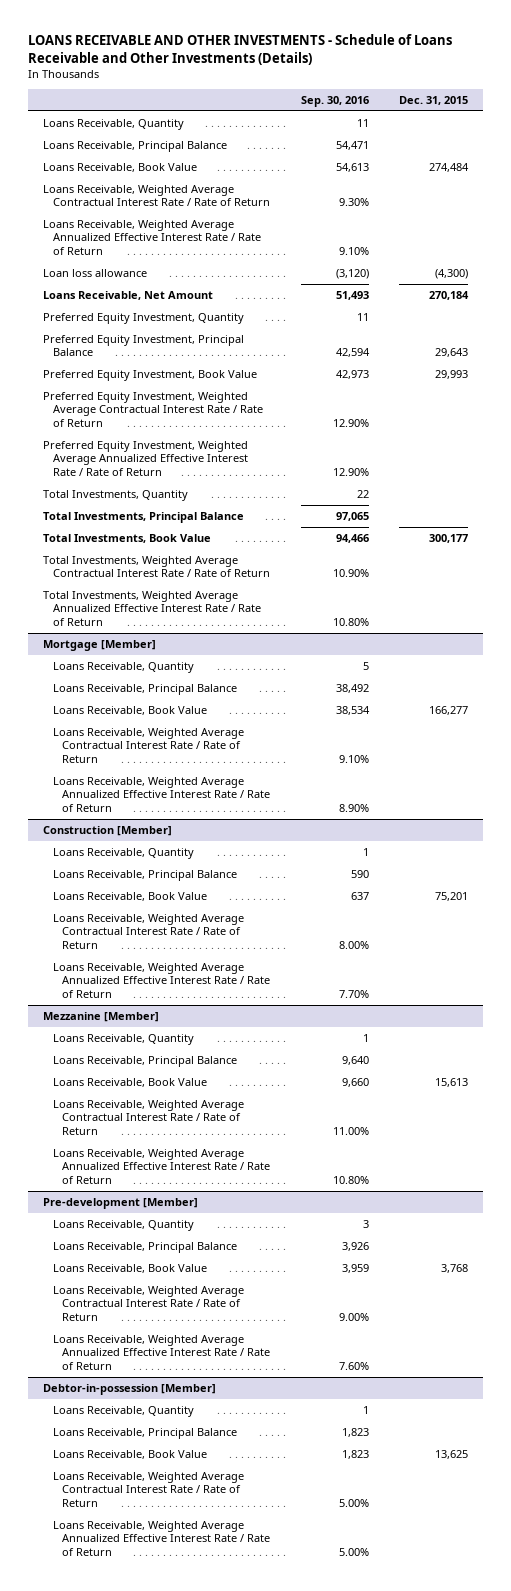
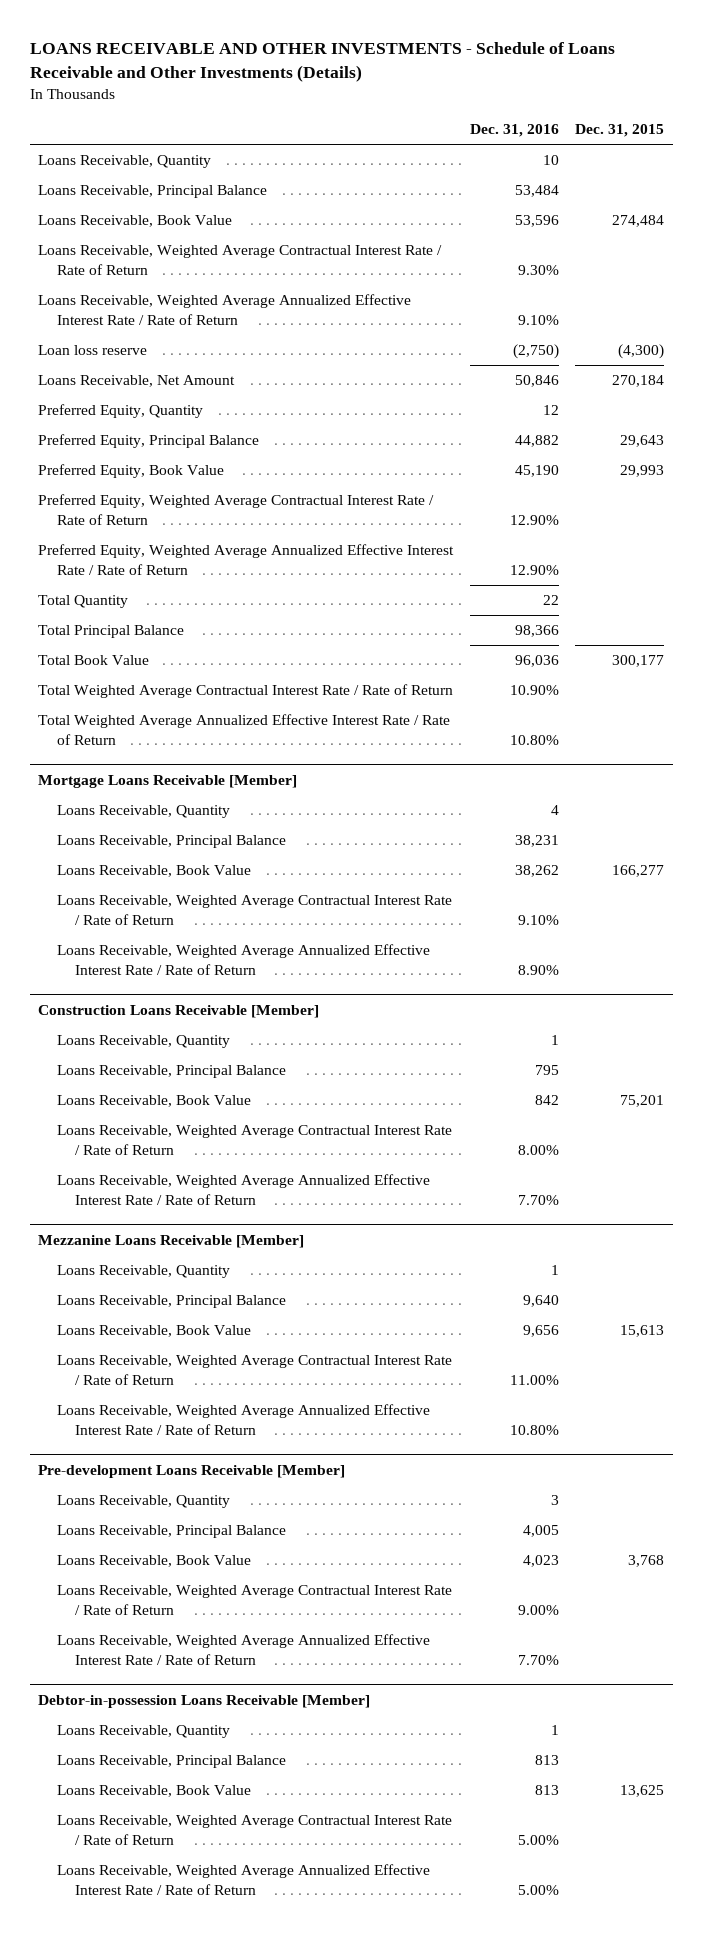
- | Sep. 30, 2016 | Dec. 31, 2015
+ | Dec. 31, 2016 | Dec. 31, 2015
- Loan loss allowance | (3,120) | (4,300)
+ Loan loss reserve | (2,750) | (4,300)
- Preferred Equity Investment, Quantity | 11 |
- Preferred Equity Investment, Principal Balance | 42,594 | 29,643
- Preferred Equity Investment, Book Value | 42,973 | 29,993
- Preferred Equity Investment, Weighted Average Contractual Interest Rate / Rate of Return | 12.90% |
- Preferred Equity Investment, Weighted Average Annualized Effective Interest Rate / Rate of Return | 12.90% |
- Total Investments, Quantity | 22 |
- Total Investments, Principal Balance | 97,065 |
- Total Investments, Book Value | 94,466 | 300,177
- Total Investments, Weighted Average Contractual Interest Rate / Rate of Return | 10.90% |
- Total Investments, Weighted Average Annualized Effective Interest Rate / Rate of Return | 10.80% |
- Mortgage [Member]
+ Preferred Equity, Quantity | 12 |
+ Preferred Equity, Principal Balance | 44,882 | 29,643
+ Preferred Equity, Book Value | 45,190 | 29,993
+ Preferred Equity, Weighted Average Contractual Interest Rate / Rate of Return | 12.90% |
+ Preferred Equity, Weighted Average Annualized Effective Interest Rate / Rate of Return | 12.90% |
+ Total Quantity | 22 |
+ Total Principal Balance | 98,366 |
+ Total Book Value | 96,036 | 300,177
+ Total Weighted Average Contractual Interest Rate / Rate of Return | 10.90% |
+ Total Weighted Average Annualized Effective Interest Rate / Rate of Return | 10.80% |
+ Mortgage Loans Receivable [Member]
- Construction [Member]
+ Construction Loans Receivable [Member]
- Mezzanine [Member]
+ Mezzanine Loans Receivable [Member]
- Pre-development [Member]
+ Pre-development Loans Receivable [Member]
- Debtor-in-possession [Member]
+ Debtor-in-possession Loans Receivable [Member]

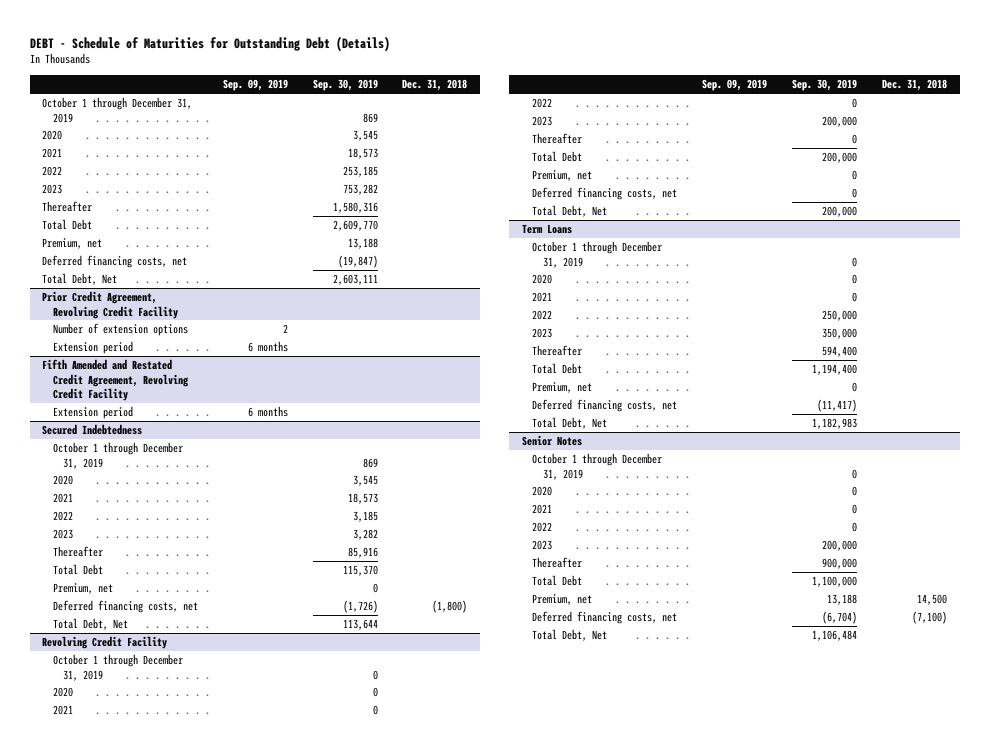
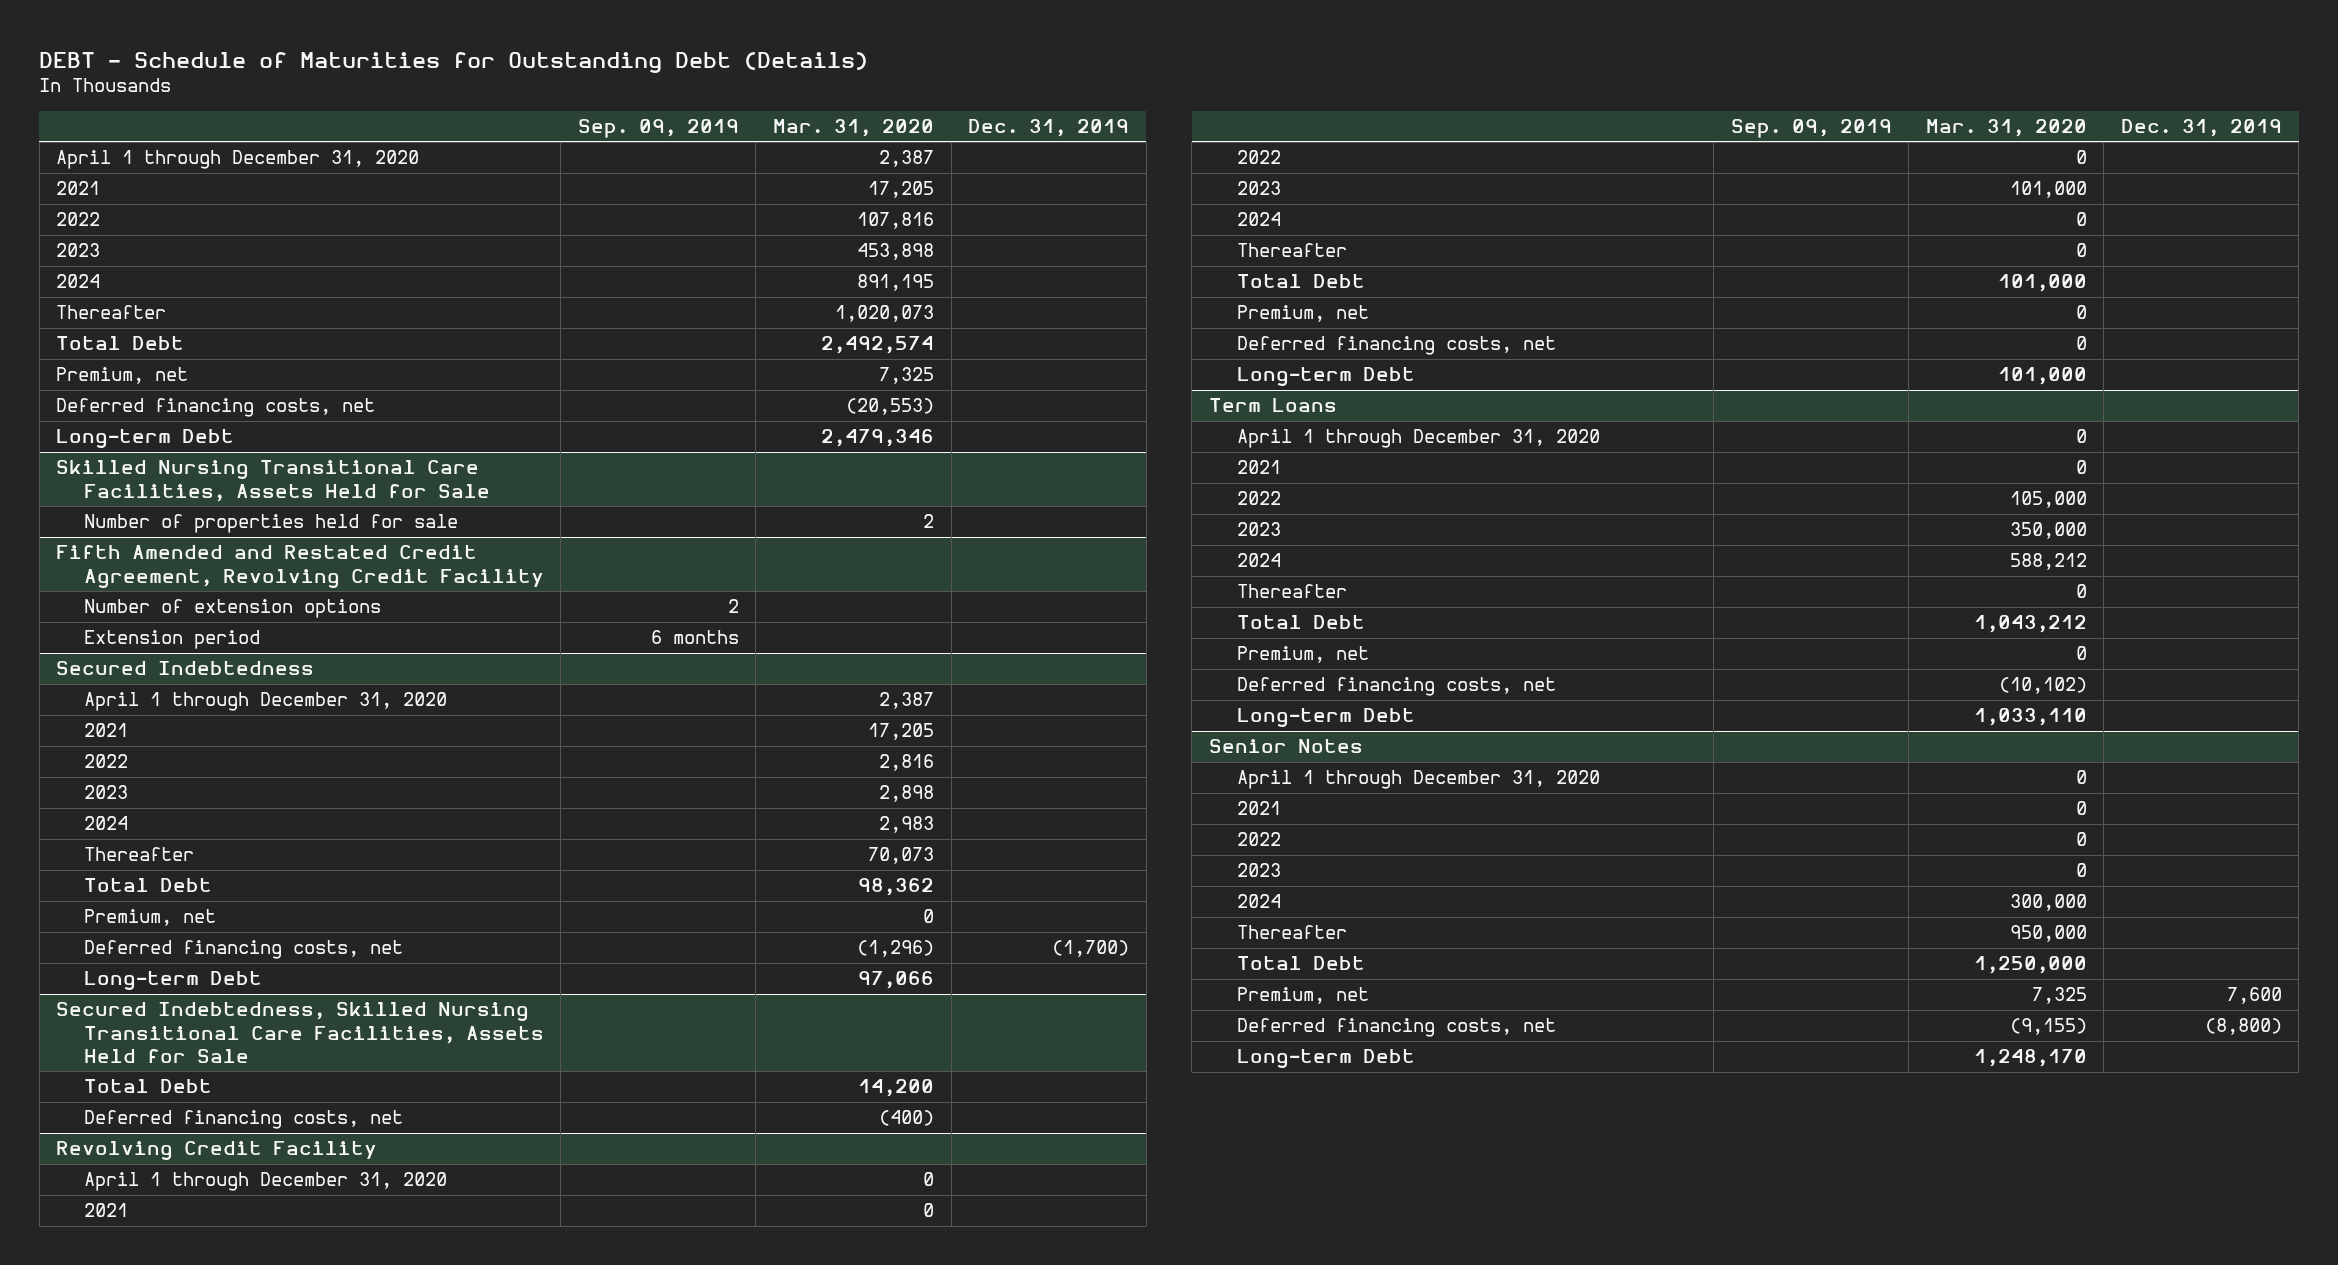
- | Sep. 09, 2019 | Sep. 30, 2019 | Dec. 31, 2018
+ | Sep. 09, 2019 | Mar. 31, 2020 | Dec. 31, 2019
- October 1 through December 31, 2019 | | 869 |
- 2020 | | 3,545 |
+ April 1 through December 31, 2020 | | 2,387 |
+ 2024 | | 891,195 |
- Total Debt, Net | | 2,603,111 |
- Prior Credit Agreement, Revolving Credit Facility
- Number of extension options | 2 | |
- Extension period | 6 months | |
+ Long-term Debt | | 2,479,346 |
+ Skilled Nursing Transitional Care Facilities, Assets Held for Sale
+ Number of properties held for sale | | 2 |
@ Fifth Amended and Restated Credit Agreement, Revolving Credit Facility
+ Number of extension options | 2 | |
@ Secured Indebtedness
- October 1 through December 31, 2019 | | 869 |
- 2020 | | 3,545 |
+ April 1 through December 31, 2020 | | 2,387 |
+ 2024 | | 2,983 |
- Total Debt, Net | | 113,644 |
+ Long-term Debt | | 97,066 |
+ Secured Indebtedness, Skilled Nursing Transitional Care Facilities, Assets Held for Sale
+ Total Debt | | 14,200 |
+ Deferred financing costs, net | | (400) |
@ Revolving Credit Facility
- October 1 through December 31, 2019 | | 0 |
- 2020 | | 0 |
+ April 1 through December 31, 2020 | | 0 |
+ 2024 | | 0 |
- Total Debt, Net | | 200,000 |
+ Long-term Debt | | 101,000 |
@ Term Loans
- October 1 through December 31, 2019 | | 0 |
- 2020 | | 0 |
+ April 1 through December 31, 2020 | | 0 |
+ 2024 | | 588,212 |
- Total Debt, Net | | 1,182,983 |
+ Long-term Debt | | 1,033,110 |
@ Senior Notes
- October 1 through December 31, 2019 | | 0 |
- 2020 | | 0 |
+ April 1 through December 31, 2020 | | 0 |
+ 2024 | | 300,000 |
- Total Debt, Net | | 1,106,484 |
+ Long-term Debt | | 1,248,170 |

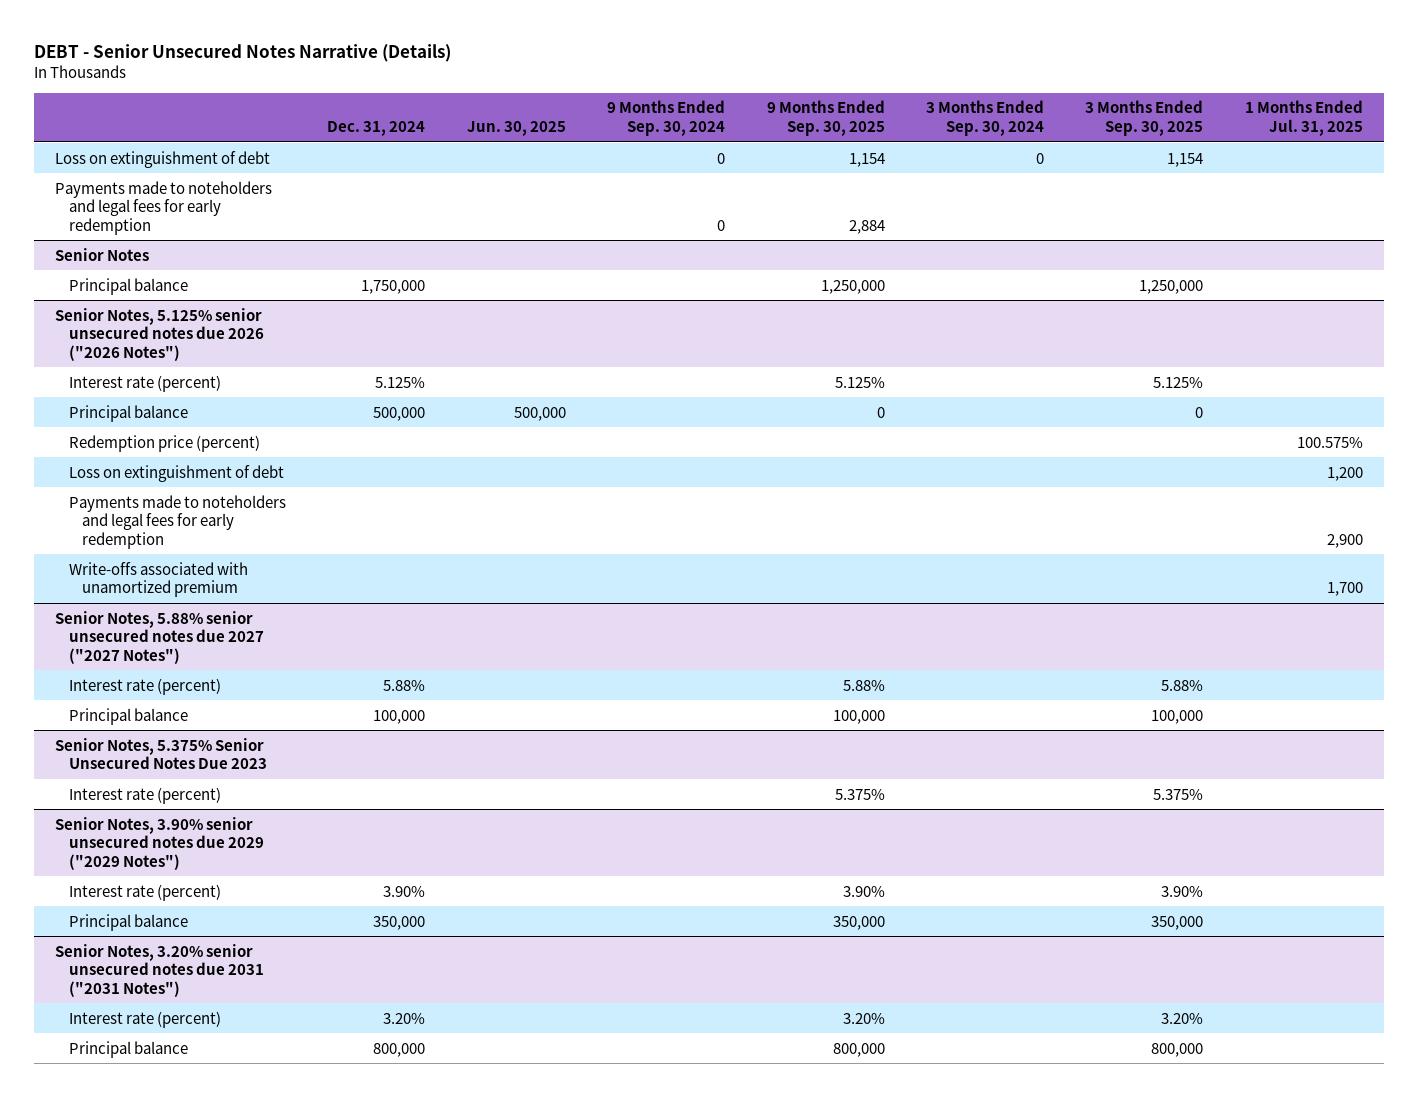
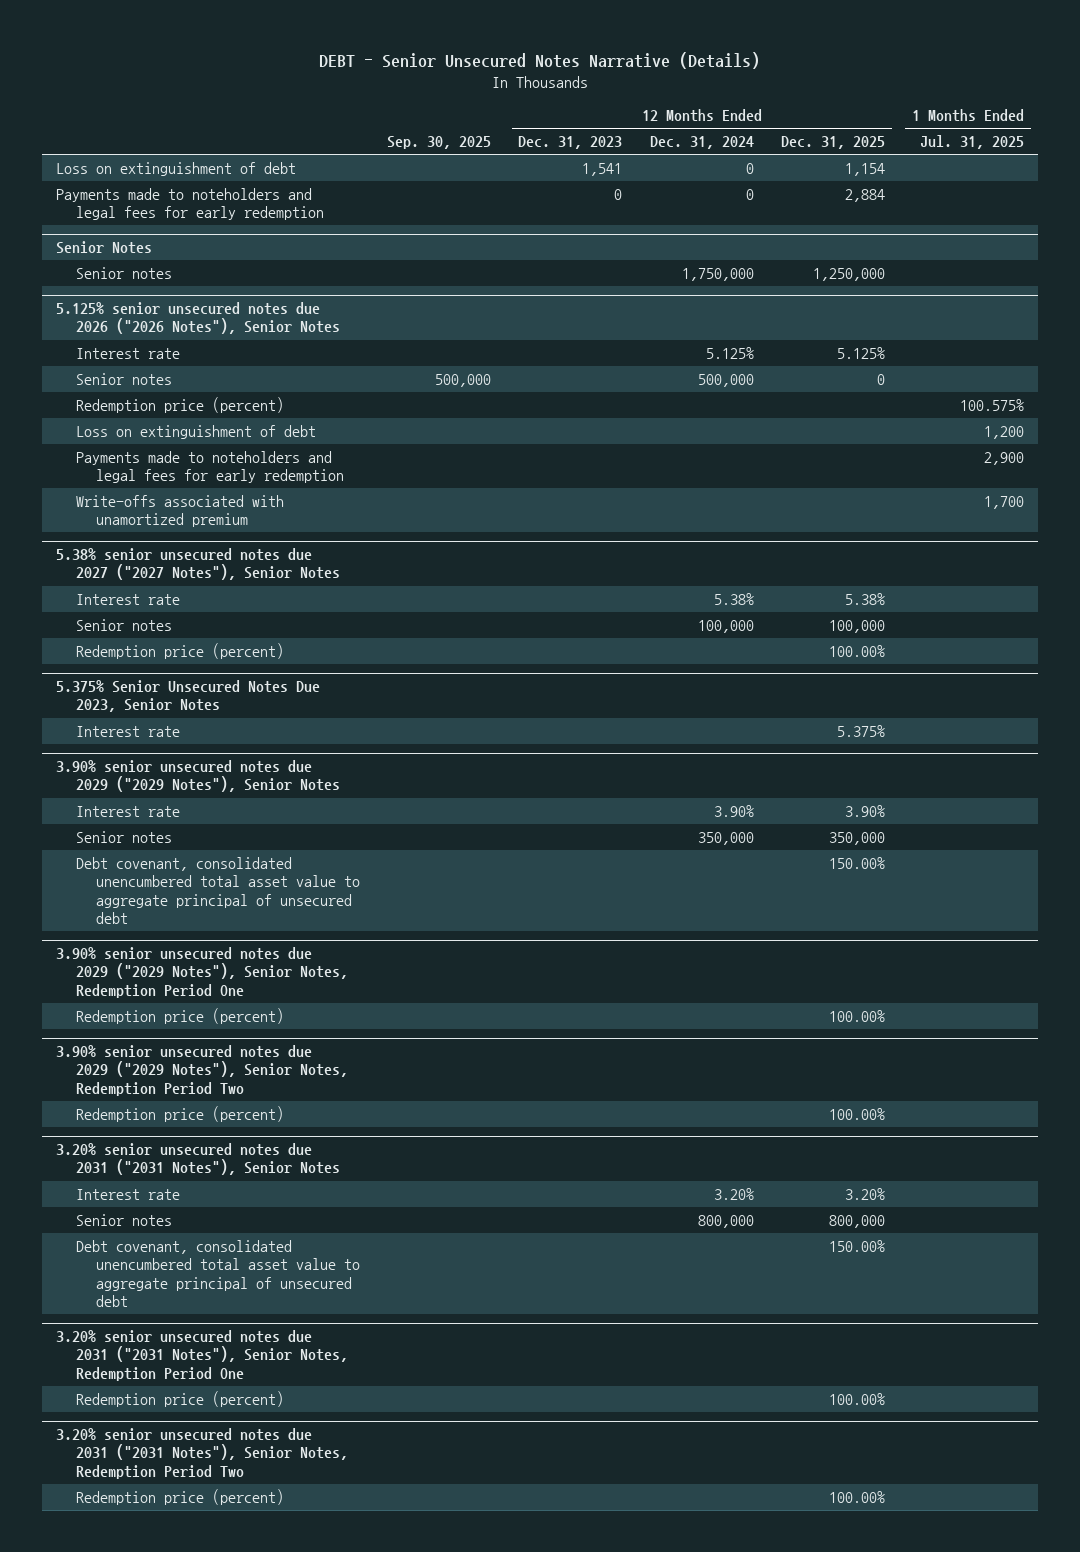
- | Dec. 31, 2024 | Jun. 30, 2025 | 9 Months Ended Sep. 30, 2024 | 9 Months Ended Sep. 30, 2025 | 3 Months Ended Sep. 30, 2024 | 3 Months Ended Sep. 30, 2025 | 1 Months Ended Jul. 31, 2025
+ | Sep. 30, 2025 | 12 Months Ended Dec. 31, 2023 | 12 Months Ended Dec. 31, 2024 | 12 Months Ended Dec. 31, 2025 | 1 Months Ended Jul. 31, 2025
@ Senior Notes
- Principal balance | 1,750,000 | | | 1,250,000 | | 1,250,000 |
- Senior Notes, 5.125% senior unsecured notes due 2026 ("2026 Notes")
- Interest rate (percent) | 5.125% | | | 5.125% | | 5.125% |
- Principal balance | 500,000 | 500,000 | | 0 | | 0 |
@ Senior Notes
+ Senior notes | | | 1,750,000 | 1,250,000 |
+ 5.125% senior unsecured notes due 2026 ("2026 Notes"), Senior Notes
+ Interest rate | | | 5.125% | 5.125% |
+ Senior notes | 500,000 | | 500,000 | 0 |
- Senior Notes, 5.88% senior unsecured notes due 2027 ("2027 Notes")
- Interest rate (percent) | 5.88% | | | 5.88% | | 5.88% |
- Principal balance | 100,000 | | | 100,000 | | 100,000 |
- Senior Notes, 5.375% Senior Unsecured Notes Due 2023
- Interest rate (percent) | | | | 5.375% | | 5.375% |
- Senior Notes, 3.90% senior unsecured notes due 2029 ("2029 Notes")
- Interest rate (percent) | 3.90% | | | 3.90% | | 3.90% |
- Principal balance | 350,000 | | | 350,000 | | 350,000 |
- Senior Notes, 3.20% senior unsecured notes due 2031 ("2031 Notes")
- Interest rate (percent) | 3.20% | | | 3.20% | | 3.20% |
- Principal balance | 800,000 | | | 800,000 | | 800,000 |
+ 5.38% senior unsecured notes due 2027 ("2027 Notes"), Senior Notes
+ Interest rate | | | 5.38% | 5.38% |
+ Senior notes | | | 100,000 | 100,000 |
+ Redemption price (percent) | | | | 100.00% |
+ 5.375% Senior Unsecured Notes Due 2023, Senior Notes
+ Interest rate | | | | 5.375% |
+ 3.90% senior unsecured notes due 2029 ("2029 Notes"), Senior Notes
+ Interest rate | | | 3.90% | 3.90% |
+ Senior notes | | | 350,000 | 350,000 |
+ Debt covenant, consolidated unencumbered total asset value to aggregate principal of unsecured debt | | | | 150.00% |
+ 3.90% senior unsecured notes due 2029 ("2029 Notes"), Senior Notes, Redemption Period One
+ Redemption price (percent) | | | | 100.00% |
+ 3.90% senior unsecured notes due 2029 ("2029 Notes"), Senior Notes, Redemption Period Two
+ Redemption price (percent) | | | | 100.00% |
+ 3.20% senior unsecured notes due 2031 ("2031 Notes"), Senior Notes
+ Interest rate | | | 3.20% | 3.20% |
+ Senior notes | | | 800,000 | 800,000 |
+ Debt covenant, consolidated unencumbered total asset value to aggregate principal of unsecured debt | | | | 150.00% |
+ 3.20% senior unsecured notes due 2031 ("2031 Notes"), Senior Notes, Redemption Period One
+ Redemption price (percent) | | | | 100.00% |
+ 3.20% senior unsecured notes due 2031 ("2031 Notes"), Senior Notes, Redemption Period Two
+ Redemption price (percent) | | | | 100.00% |

